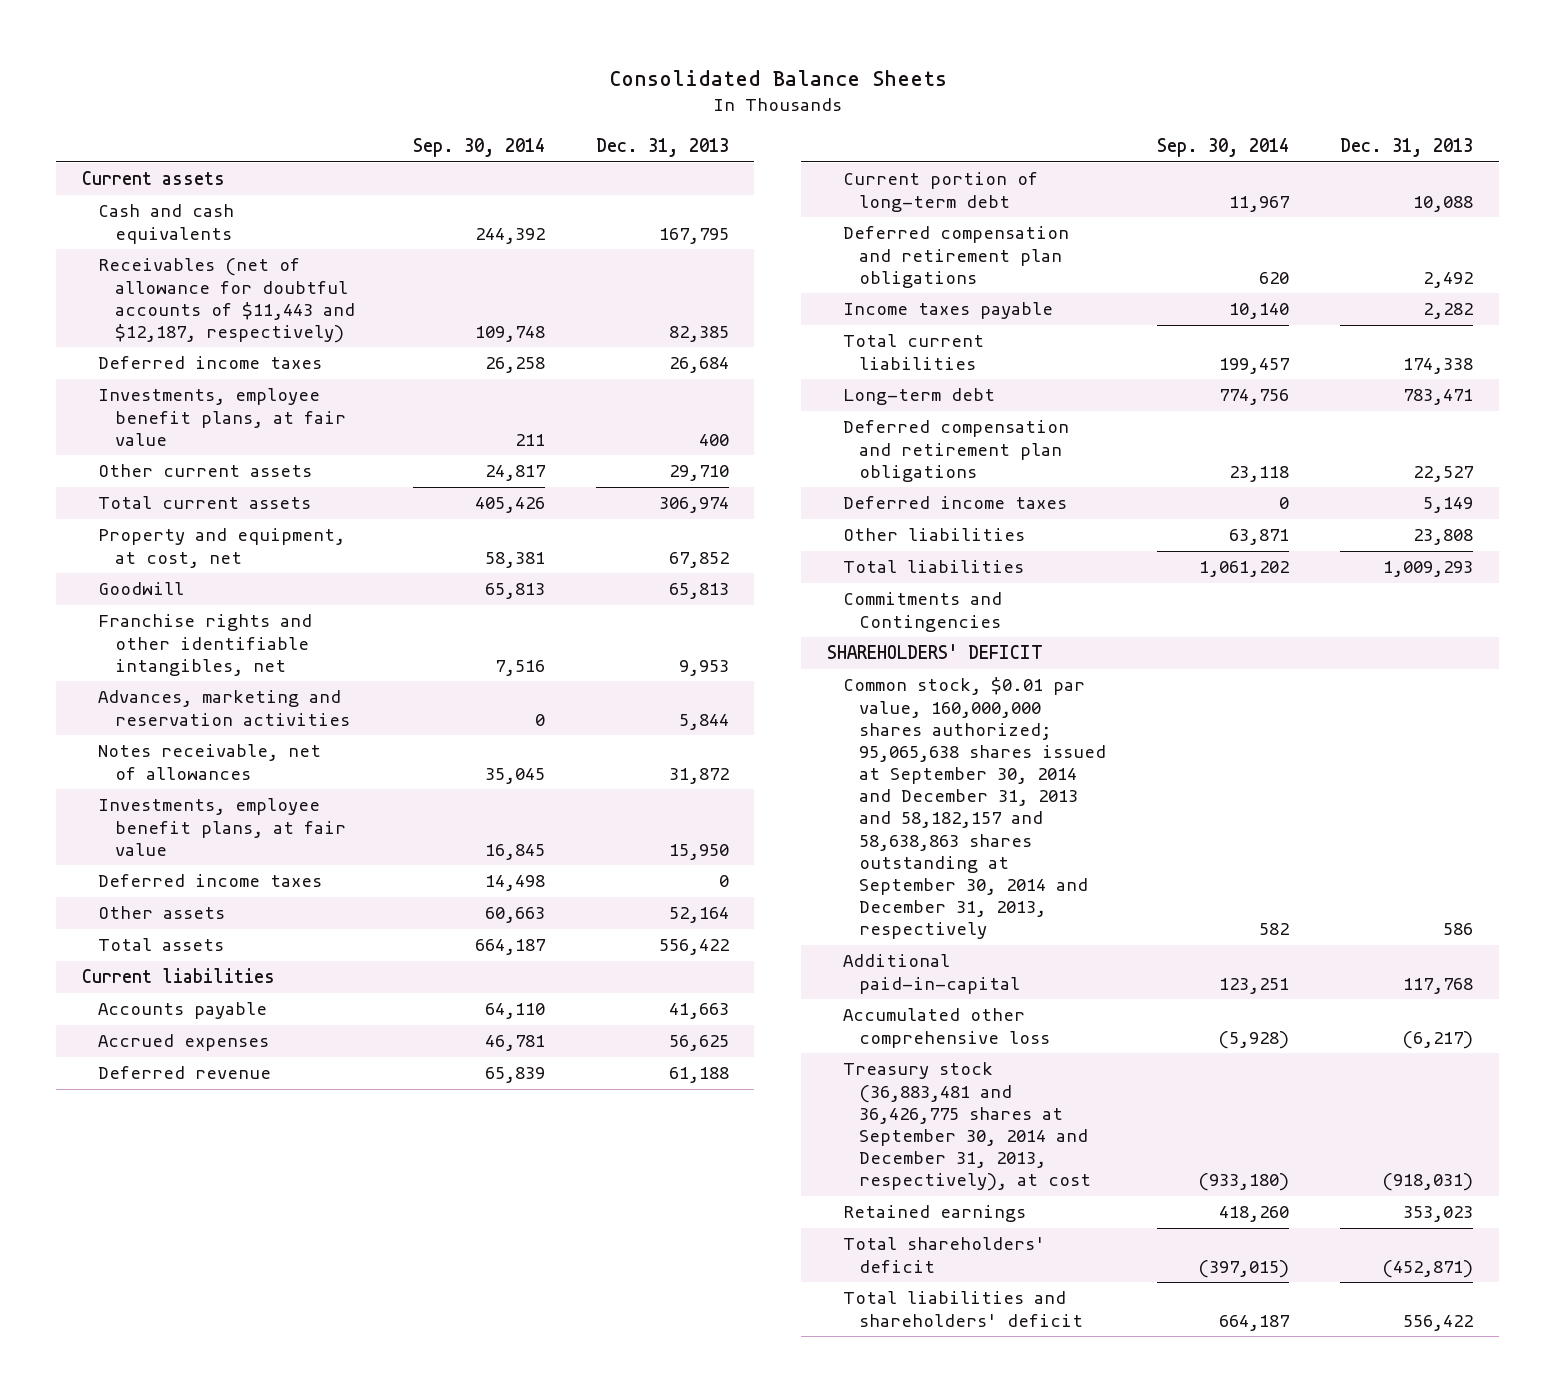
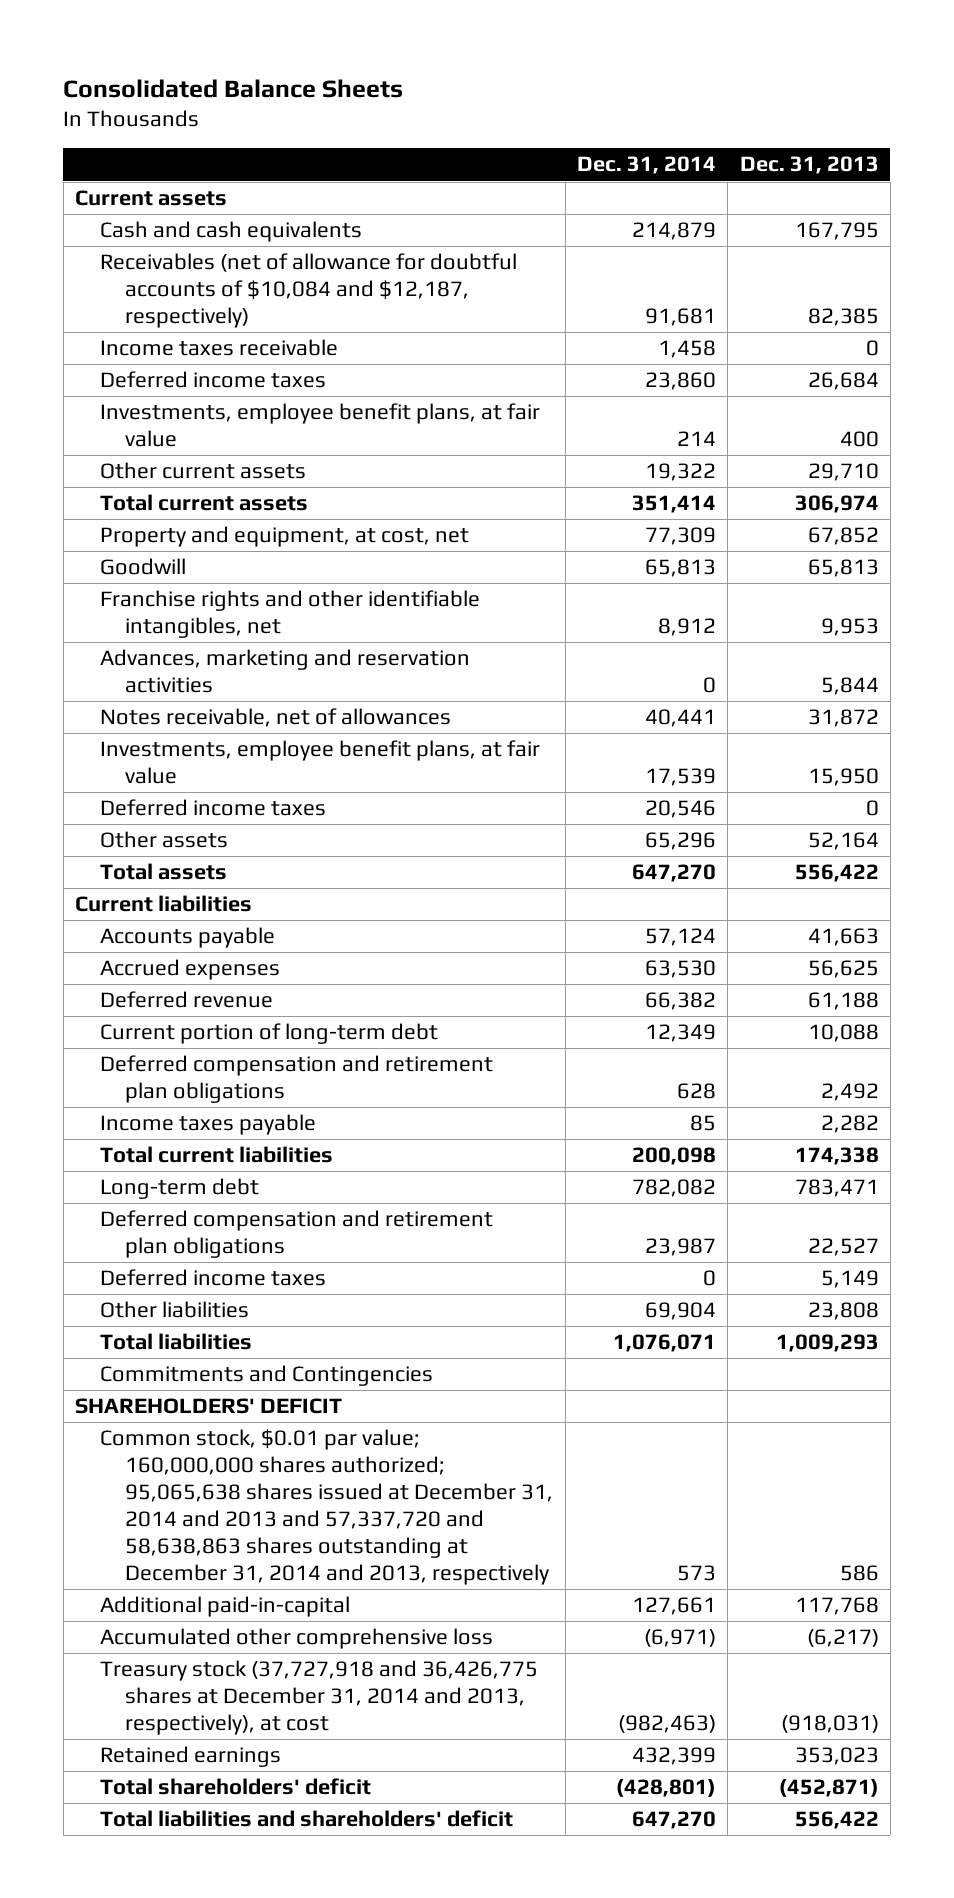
- | Sep. 30, 2014 | Dec. 31, 2013
+ | Dec. 31, 2014 | Dec. 31, 2013
- Receivables (net of allowance for doubtful accounts of $11,443 and $12,187, respectively) | 109,748 | 82,385
+ Receivables (net of allowance for doubtful accounts of $10,084 and $12,187, respectively) | 91,681 | 82,385
+ Income taxes receivable | 1,458 | 0
- Common stock, $0.01 par value, 160,000,000 shares authorized; 95,065,638 shares issued at September 30, 2014 and December 31, 2013 and 58,182,157 and 58,638,863 shares outstanding at September 30, 2014 and December 31, 2013, respectively | 582 | 586
+ Common stock, $0.01 par value; 160,000,000 shares authorized; 95,065,638 shares issued at December 31, 2014 and 2013 and 57,337,720 and 58,638,863 shares outstanding at December 31, 2014 and 2013, respectively | 573 | 586
- Treasury stock (36,883,481 and 36,426,775 shares at September 30, 2014 and December 31, 2013, respectively), at cost | (933,180) | (918,031)
+ Treasury stock (37,727,918 and 36,426,775 shares at December 31, 2014 and 2013, respectively), at cost | (982,463) | (918,031)

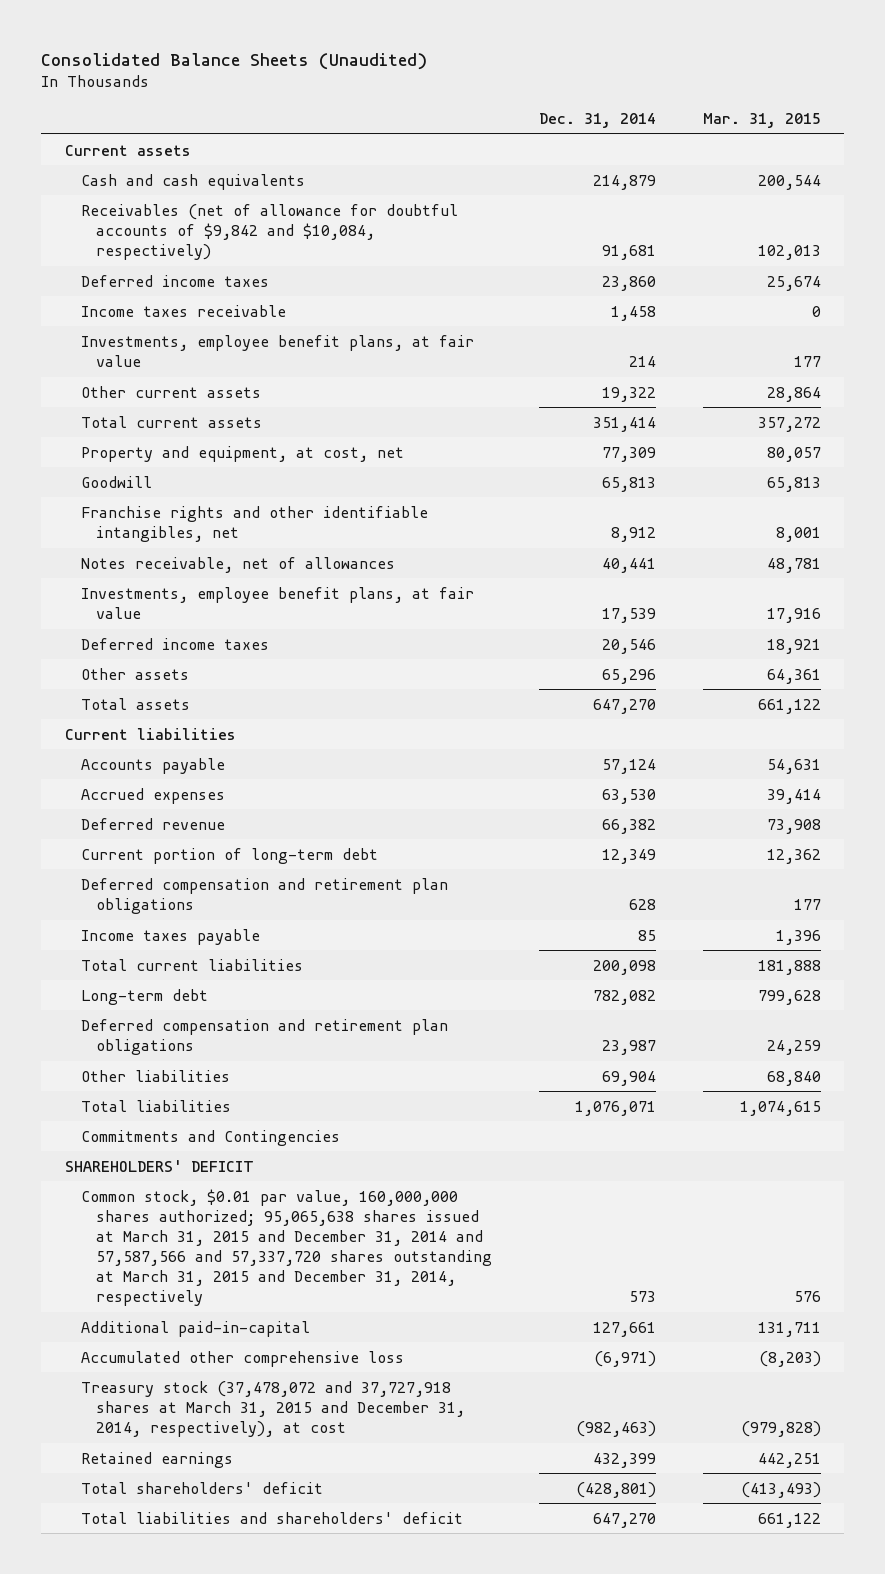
- Consolidated Balance Sheets
+ Consolidated Balance Sheets (Unaudited)
- | Dec. 31, 2014 | Dec. 31, 2013
+ | Dec. 31, 2014 | Mar. 31, 2015
- Receivables (net of allowance for doubtful accounts of $10,084 and $12,187, respectively) | 91,681 | 82,385
+ Receivables (net of allowance for doubtful accounts of $9,842 and $10,084, respectively) | 91,681 | 102,013
moved down: Income taxes receivable | 1,458 | 0
- Advances, marketing and reservation activities | 0 | 5,844
- Deferred income taxes | 0 | 5,149
- Common stock, $0.01 par value; 160,000,000 shares authorized; 95,065,638 shares issued at December 31, 2014 and 2013 and 57,337,720 and 58,638,863 shares outstanding at December 31, 2014 and 2013, respectively | 573 | 586
+ Common stock, $0.01 par value, 160,000,000 shares authorized; 95,065,638 shares issued at March 31, 2015 and December 31, 2014 and 57,587,566 and 57,337,720 shares outstanding at March 31, 2015 and December 31, 2014, respectively | 573 | 576
- Treasury stock (37,727,918 and 36,426,775 shares at December 31, 2014 and 2013, respectively), at cost | (982,463) | (918,031)
+ Treasury stock (37,478,072 and 37,727,918 shares at March 31, 2015 and December 31, 2014, respectively), at cost | (982,463) | (979,828)

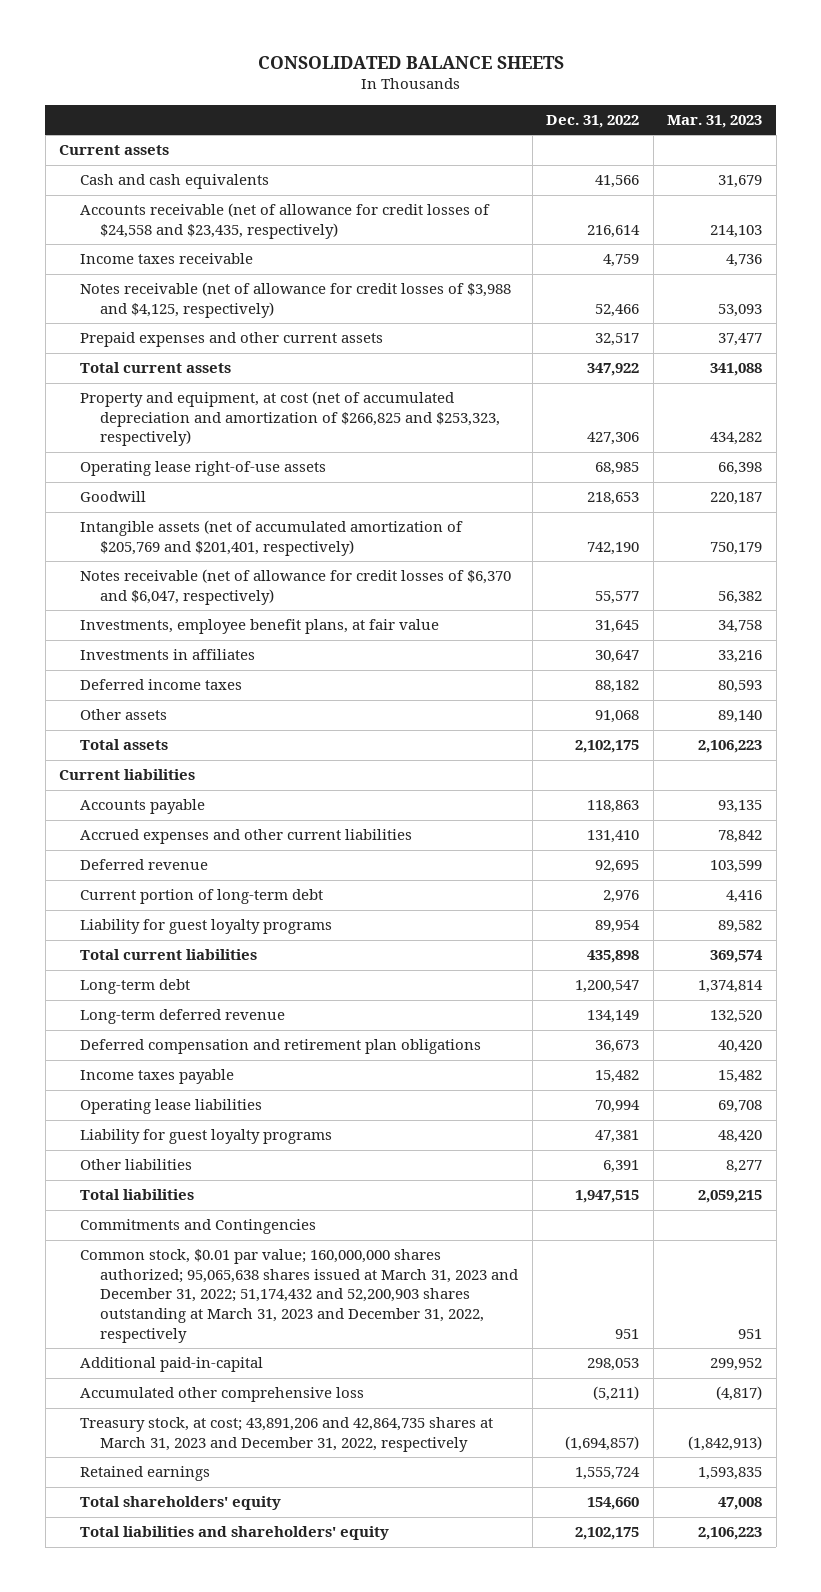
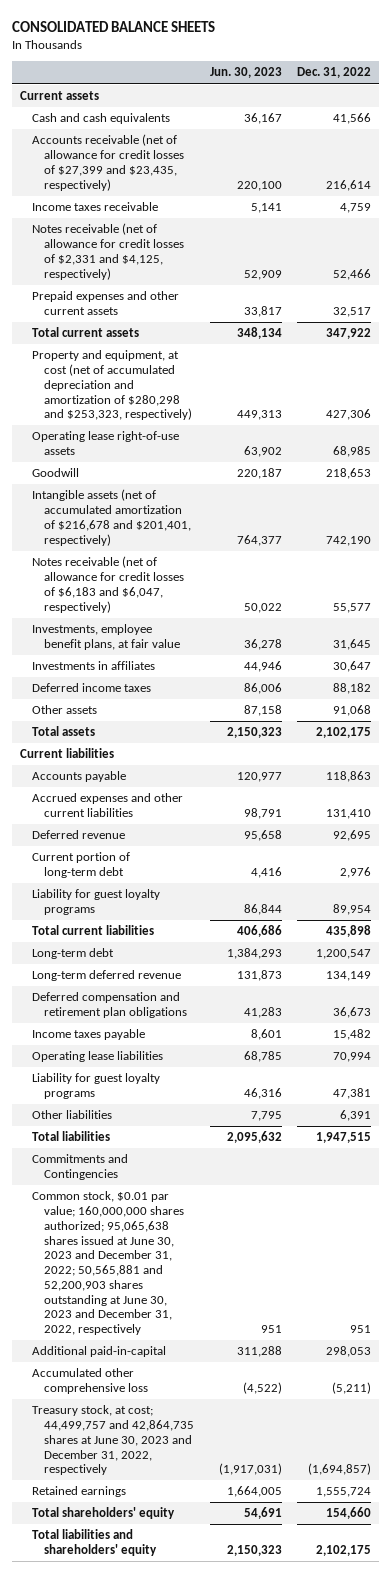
- | Dec. 31, 2022 | Mar. 31, 2023
+ | Jun. 30, 2023 | Dec. 31, 2022
- Accounts receivable (net of allowance for credit losses of $24,558 and $23,435, respectively) | 216,614 | 214,103
+ Accounts receivable (net of allowance for credit losses of $27,399 and $23,435, respectively) | 220,100 | 216,614
- Notes receivable (net of allowance for credit losses of $3,988 and $4,125, respectively) | 52,466 | 53,093
+ Notes receivable (net of allowance for credit losses of $2,331 and $4,125, respectively) | 52,909 | 52,466
- Property and equipment, at cost (net of accumulated depreciation and amortization of $266,825 and $253,323, respectively) | 427,306 | 434,282
+ Property and equipment, at cost (net of accumulated depreciation and amortization of $280,298 and $253,323, respectively) | 449,313 | 427,306
- Intangible assets (net of accumulated amortization of $205,769 and $201,401, respectively) | 742,190 | 750,179
- Notes receivable (net of allowance for credit losses of $6,370 and $6,047, respectively) | 55,577 | 56,382
+ Intangible assets (net of accumulated amortization of $216,678 and $201,401, respectively) | 764,377 | 742,190
+ Notes receivable (net of allowance for credit losses of $6,183 and $6,047, respectively) | 50,022 | 55,577
- Common stock, $0.01 par value; 160,000,000 shares authorized; 95,065,638 shares issued at March 31, 2023 and December 31, 2022; 51,174,432 and 52,200,903 shares outstanding at March 31, 2023 and December 31, 2022, respectively | 951 | 951
+ Common stock, $0.01 par value; 160,000,000 shares authorized; 95,065,638 shares issued at June 30, 2023 and December 31, 2022; 50,565,881 and 52,200,903 shares outstanding at June 30, 2023 and December 31, 2022, respectively | 951 | 951
- Treasury stock, at cost; 43,891,206 and 42,864,735 shares at March 31, 2023 and December 31, 2022, respectively | (1,694,857) | (1,842,913)
+ Treasury stock, at cost; 44,499,757 and 42,864,735 shares at June 30, 2023 and December 31, 2022, respectively | (1,917,031) | (1,694,857)

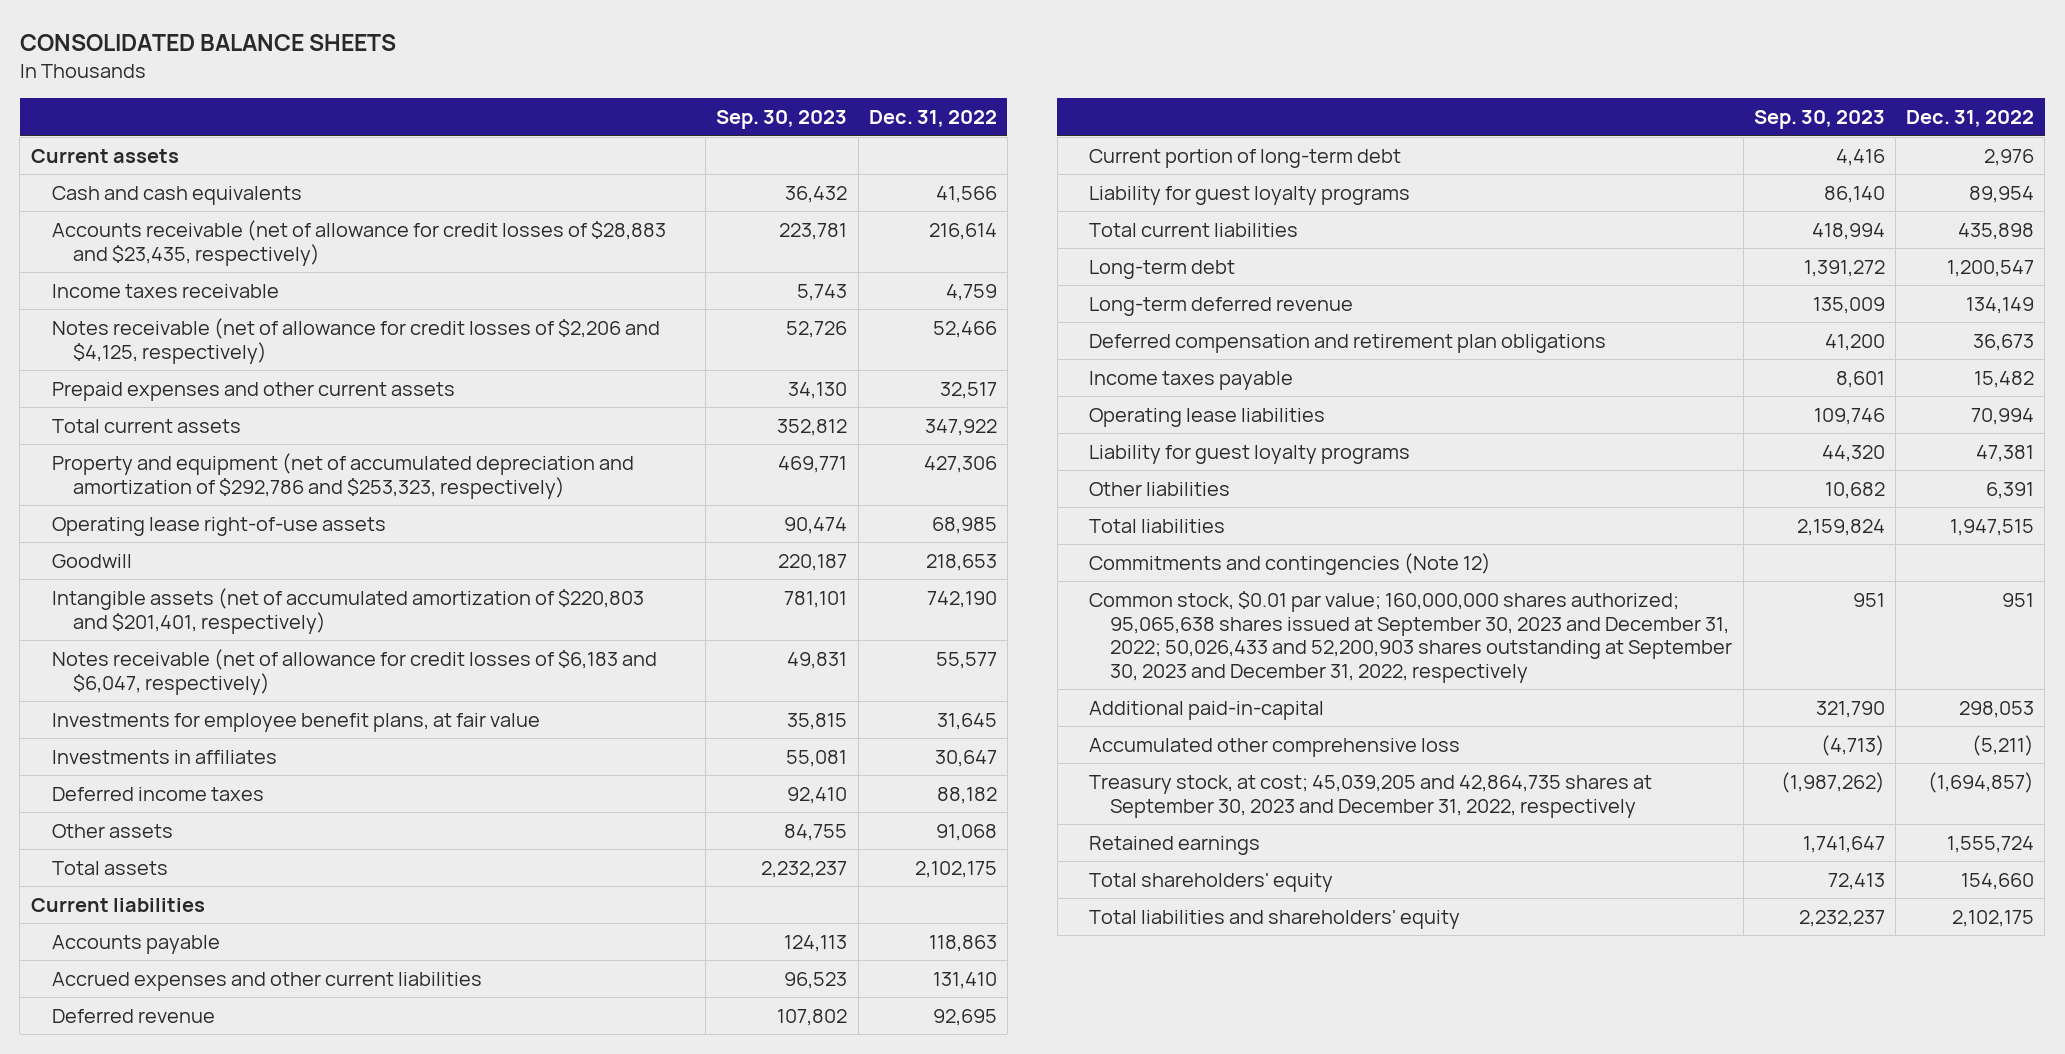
- | Jun. 30, 2023 | Dec. 31, 2022
+ | Sep. 30, 2023 | Dec. 31, 2022
- Accounts receivable (net of allowance for credit losses of $27,399 and $23,435, respectively) | 220,100 | 216,614
+ Accounts receivable (net of allowance for credit losses of $28,883 and $23,435, respectively) | 223,781 | 216,614
- Notes receivable (net of allowance for credit losses of $2,331 and $4,125, respectively) | 52,909 | 52,466
+ Notes receivable (net of allowance for credit losses of $2,206 and $4,125, respectively) | 52,726 | 52,466
- Property and equipment, at cost (net of accumulated depreciation and amortization of $280,298 and $253,323, respectively) | 449,313 | 427,306
+ Property and equipment (net of accumulated depreciation and amortization of $292,786 and $253,323, respectively) | 469,771 | 427,306
- Intangible assets (net of accumulated amortization of $216,678 and $201,401, respectively) | 764,377 | 742,190
+ Intangible assets (net of accumulated amortization of $220,803 and $201,401, respectively) | 781,101 | 742,190
- Investments, employee benefit plans, at fair value | 36,278 | 31,645
+ Investments for employee benefit plans, at fair value | 35,815 | 31,645
- Commitments and Contingencies
- Common stock, $0.01 par value; 160,000,000 shares authorized; 95,065,638 shares issued at June 30, 2023 and December 31, 2022; 50,565,881 and 52,200,903 shares outstanding at June 30, 2023 and December 31, 2022, respectively | 951 | 951
+ Commitments and contingencies (Note 12)
+ Common stock, $0.01 par value; 160,000,000 shares authorized; 95,065,638 shares issued at September 30, 2023 and December 31, 2022; 50,026,433 and 52,200,903 shares outstanding at September 30, 2023 and December 31, 2022, respectively | 951 | 951
- Treasury stock, at cost; 44,499,757 and 42,864,735 shares at June 30, 2023 and December 31, 2022, respectively | (1,917,031) | (1,694,857)
+ Treasury stock, at cost; 45,039,205 and 42,864,735 shares at September 30, 2023 and December 31, 2022, respectively | (1,987,262) | (1,694,857)

